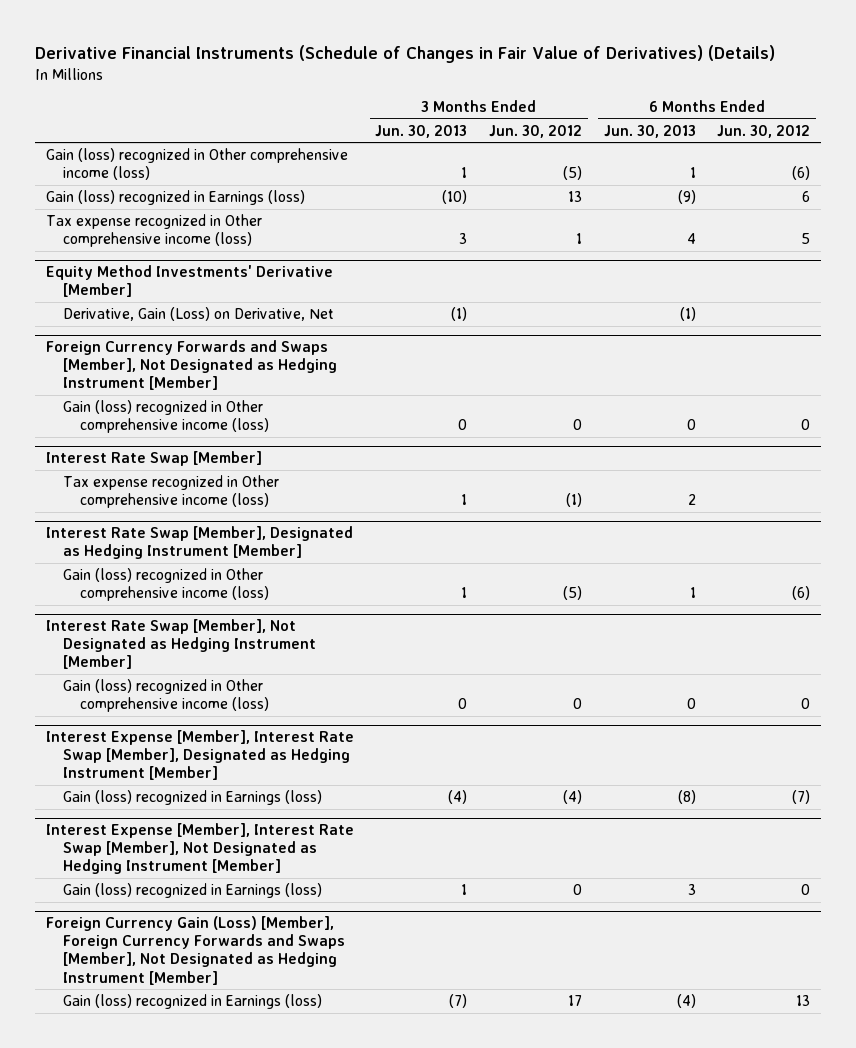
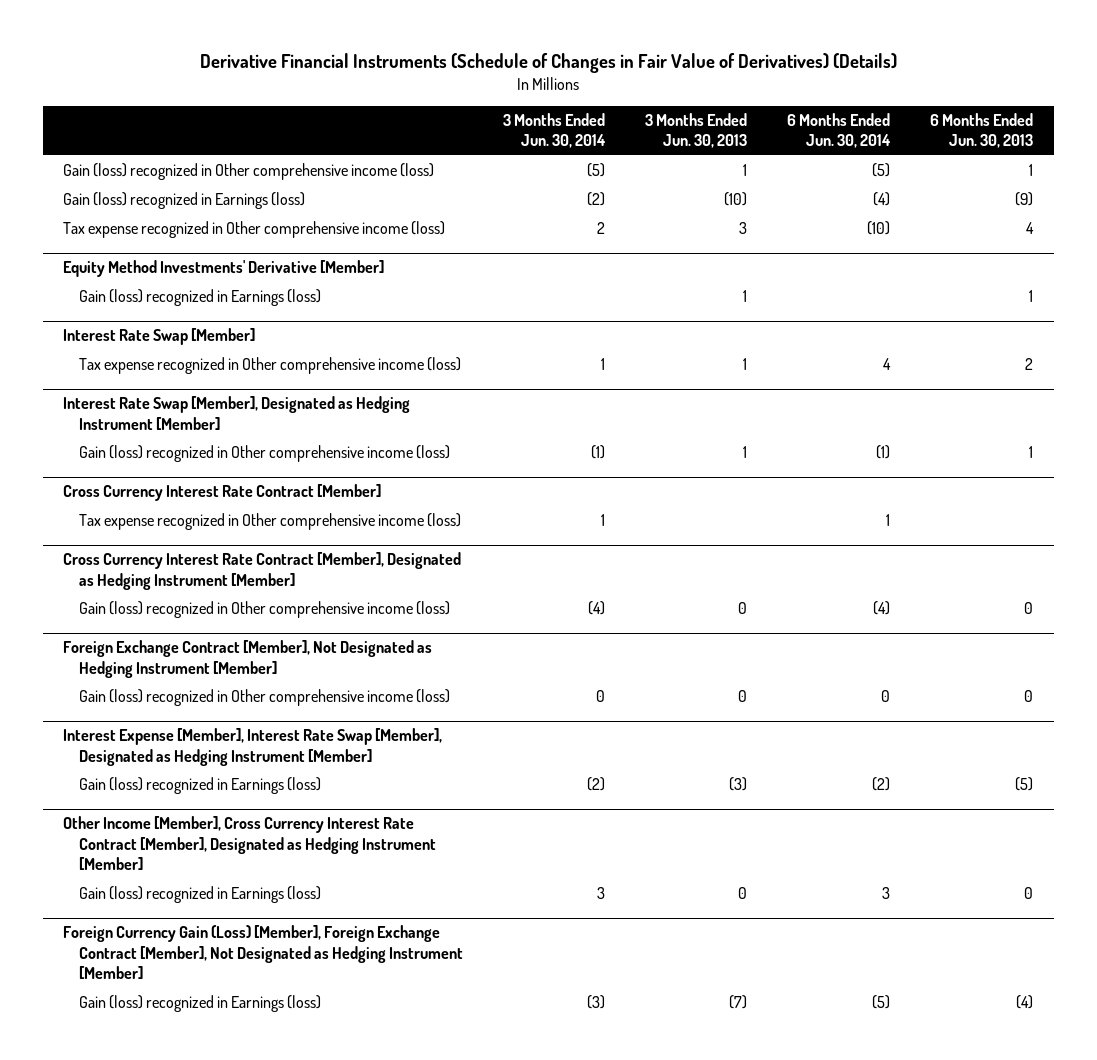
- | 3 Months Ended Jun. 30, 2013 | 3 Months Ended Jun. 30, 2012 | 6 Months Ended Jun. 30, 2013 | 6 Months Ended Jun. 30, 2012
+ | 3 Months Ended Jun. 30, 2014 | 3 Months Ended Jun. 30, 2013 | 6 Months Ended Jun. 30, 2014 | 6 Months Ended Jun. 30, 2013
@ Equity Method Investments' Derivative [Member]
- Derivative, Gain (Loss) on Derivative, Net | (1) | | (1) |
- Foreign Currency Forwards and Swaps [Member], Not Designated as Hedging Instrument [Member]
- Gain (loss) recognized in Other comprehensive income (loss) | 0 | 0 | 0 | 0
@ Equity Method Investments' Derivative [Member]
+ Gain (loss) recognized in Earnings (loss) | | 1 | | 1
- Interest Rate Swap [Member], Not Designated as Hedging Instrument [Member]
+ Cross Currency Interest Rate Contract [Member]
+ Tax expense recognized in Other comprehensive income (loss) | 1 | | 1 |
+ Cross Currency Interest Rate Contract [Member], Designated as Hedging Instrument [Member]
+ Foreign Exchange Contract [Member], Not Designated as Hedging Instrument [Member]
+ Gain (loss) recognized in Other comprehensive income (loss) | 0 | 0 | 0 | 0
@ Interest Expense [Member], Interest Rate Swap [Member], Designated as Hedging Instrument [Member]
- Gain (loss) recognized in Earnings (loss) | (4) | (4) | (8) | (7)
- Interest Expense [Member], Interest Rate Swap [Member], Not Designated as Hedging Instrument [Member]
- Gain (loss) recognized in Earnings (loss) | 1 | 0 | 3 | 0
- Foreign Currency Gain (Loss) [Member], Foreign Currency Forwards and Swaps [Member], Not Designated as Hedging Instrument [Member]
@ Interest Expense [Member], Interest Rate Swap [Member], Designated as Hedging Instrument [Member]
+ Gain (loss) recognized in Earnings (loss) | (2) | (3) | (2) | (5)
+ Other Income [Member], Cross Currency Interest Rate Contract [Member], Designated as Hedging Instrument [Member]
+ Gain (loss) recognized in Earnings (loss) | 3 | 0 | 3 | 0
+ Foreign Currency Gain (Loss) [Member], Foreign Exchange Contract [Member], Not Designated as Hedging Instrument [Member]

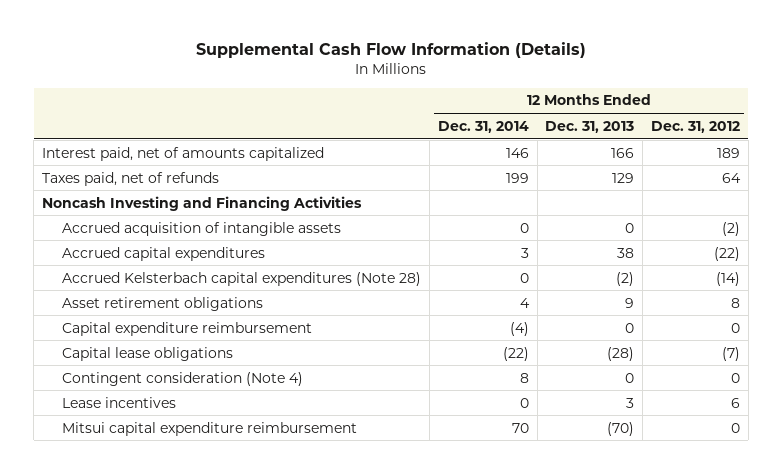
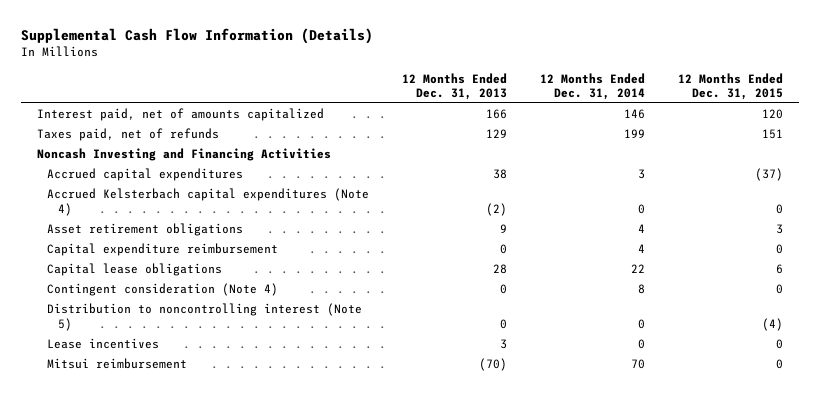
- | 12 Months Ended Dec. 31, 2014 | 12 Months Ended Dec. 31, 2013 | 12 Months Ended Dec. 31, 2012
+ | 12 Months Ended Dec. 31, 2013 | 12 Months Ended Dec. 31, 2014 | 12 Months Ended Dec. 31, 2015
- Accrued acquisition of intangible assets | 0 | 0 | (2)
- Accrued Kelsterbach capital expenditures (Note 28) | 0 | (2) | (14)
+ Accrued Kelsterbach capital expenditures (Note 4) | (2) | 0 | 0
- Capital expenditure reimbursement | (4) | 0 | 0
- Capital lease obligations | (22) | (28) | (7)
+ Capital expenditure reimbursement | 0 | 4 | 0
+ Capital lease obligations | 28 | 22 | 6
+ Distribution to noncontrolling interest (Note 5) | 0 | 0 | (4)
- Mitsui capital expenditure reimbursement | 70 | (70) | 0
+ Mitsui reimbursement | (70) | 70 | 0

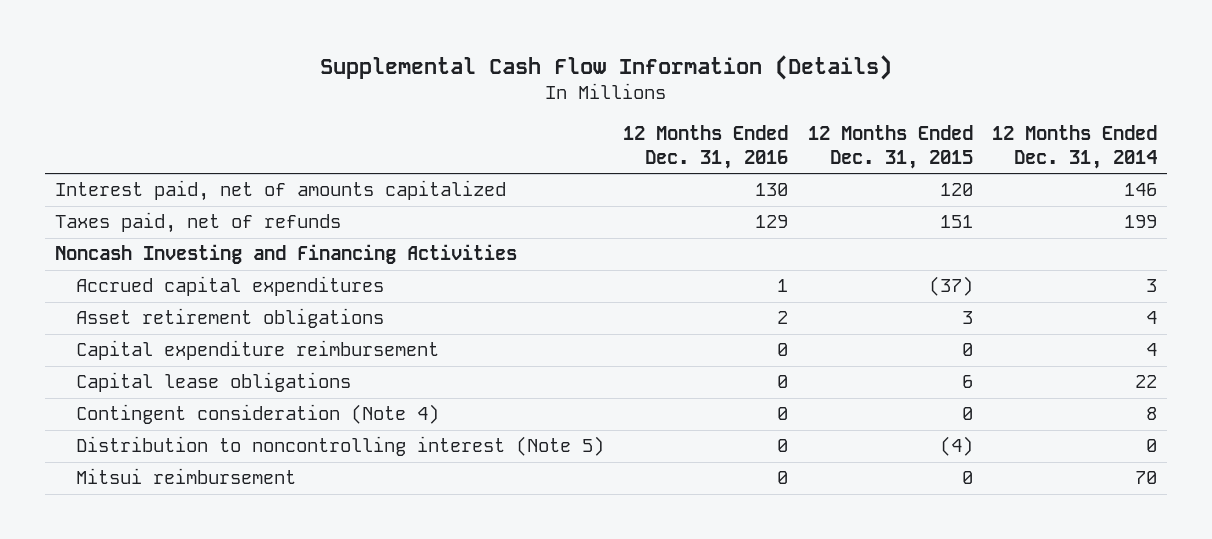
- | 12 Months Ended Dec. 31, 2013 | 12 Months Ended Dec. 31, 2014 | 12 Months Ended Dec. 31, 2015
+ | 12 Months Ended Dec. 31, 2016 | 12 Months Ended Dec. 31, 2015 | 12 Months Ended Dec. 31, 2014
- Accrued Kelsterbach capital expenditures (Note 4) | (2) | 0 | 0
- Lease incentives | 3 | 0 | 0

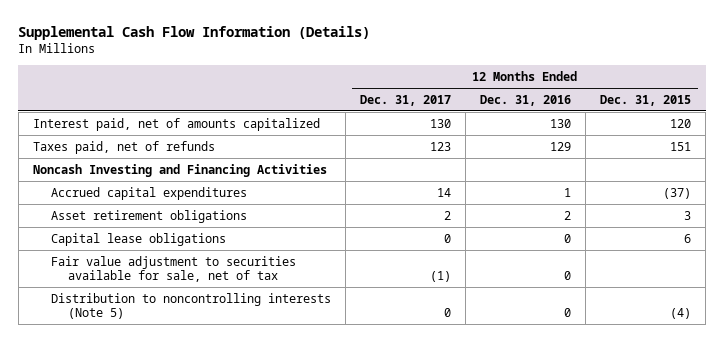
- | 12 Months Ended Dec. 31, 2016 | 12 Months Ended Dec. 31, 2015 | 12 Months Ended Dec. 31, 2014
+ | 12 Months Ended Dec. 31, 2017 | 12 Months Ended Dec. 31, 2016 | 12 Months Ended Dec. 31, 2015
- Capital expenditure reimbursement | 0 | 0 | 4
- Contingent consideration (Note 4) | 0 | 0 | 8
- Distribution to noncontrolling interest (Note 5) | 0 | (4) | 0
- Mitsui reimbursement | 0 | 0 | 70
+ Fair value adjustment to securities available for sale, net of tax | (1) | 0 |
+ Distribution to noncontrolling interests (Note 5) | 0 | 0 | (4)

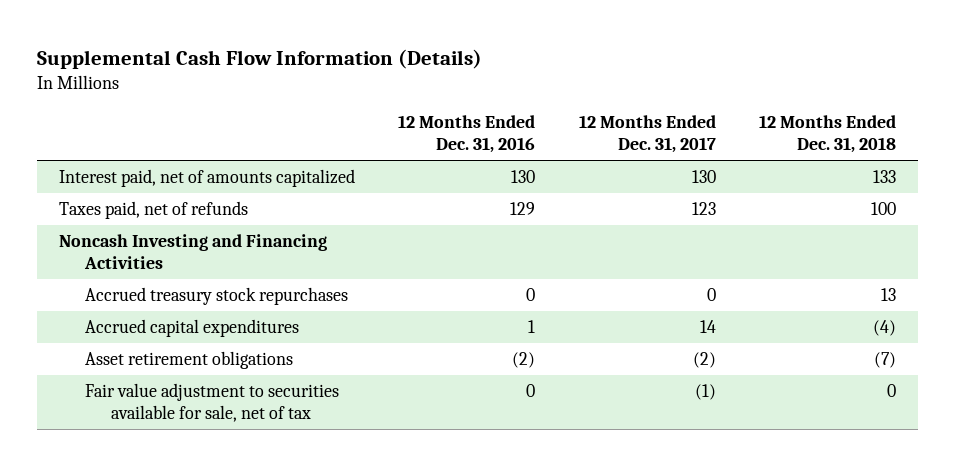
- | 12 Months Ended Dec. 31, 2017 | 12 Months Ended Dec. 31, 2016 | 12 Months Ended Dec. 31, 2015
+ | 12 Months Ended Dec. 31, 2016 | 12 Months Ended Dec. 31, 2017 | 12 Months Ended Dec. 31, 2018
+ Accrued treasury stock repurchases | 0 | 0 | 13
- Asset retirement obligations | 2 | 2 | 3
- Capital lease obligations | 0 | 0 | 6
+ Asset retirement obligations | (2) | (2) | (7)
- Distribution to noncontrolling interests (Note 5) | 0 | 0 | (4)

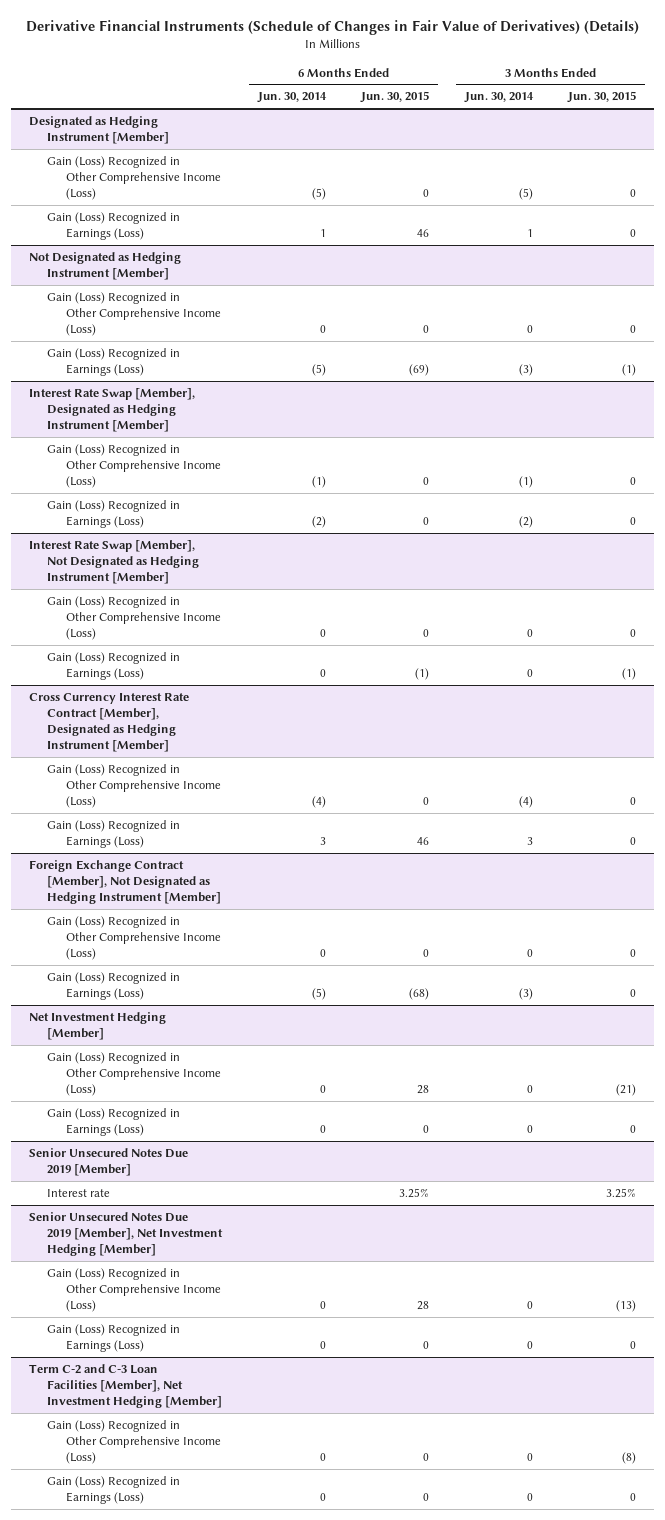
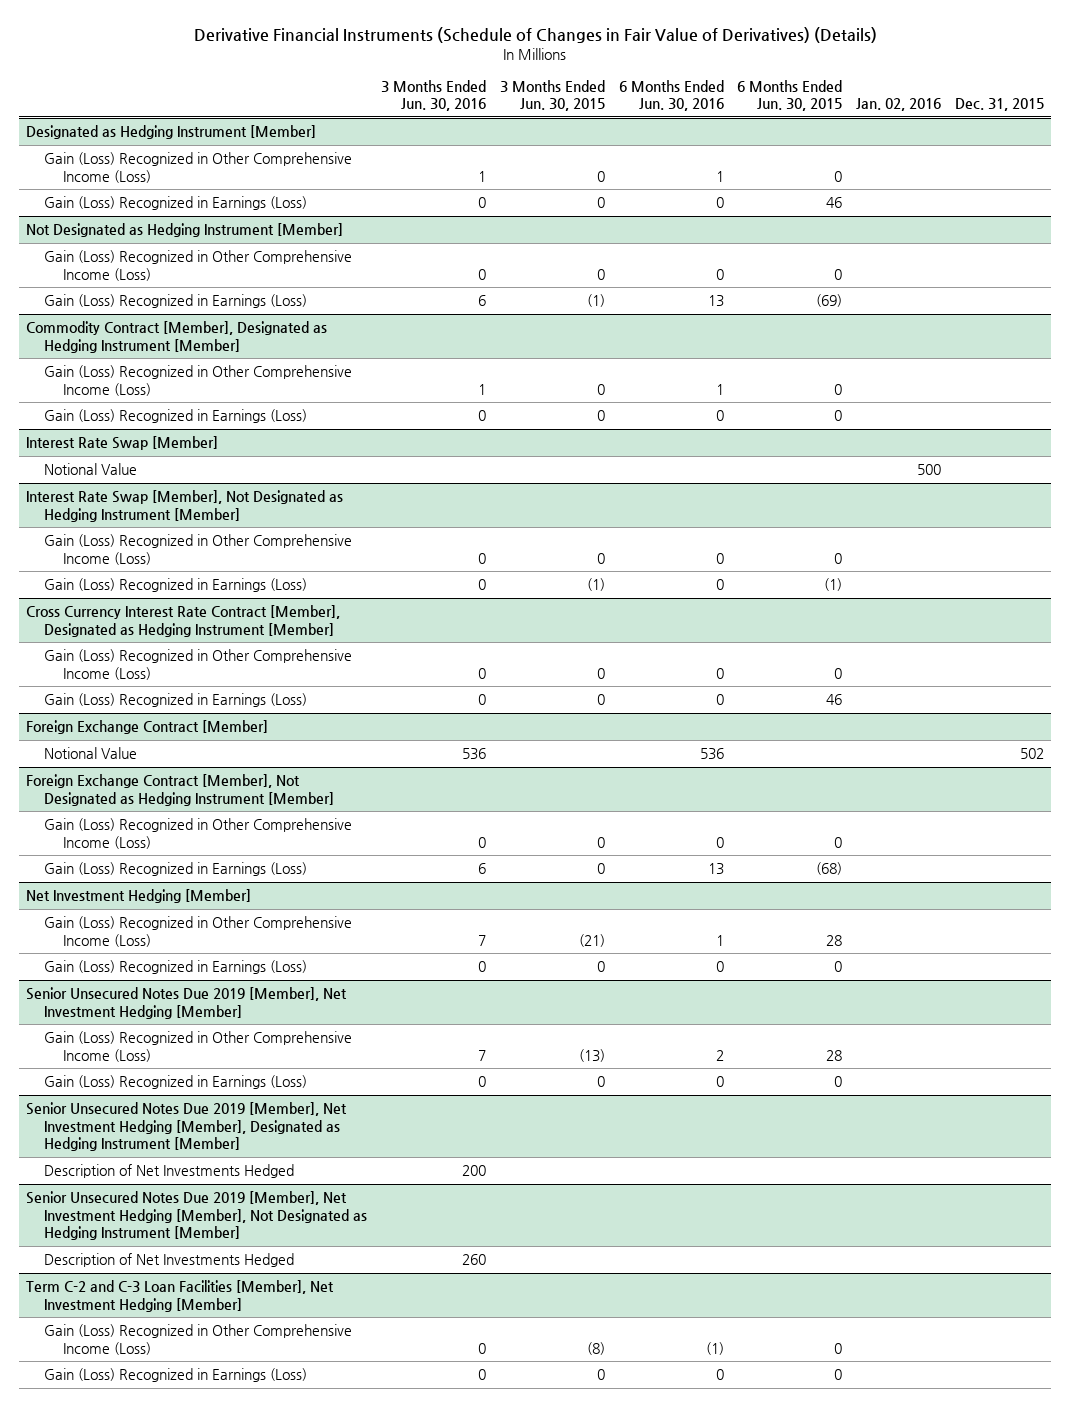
- | 6 Months Ended Jun. 30, 2014 | 6 Months Ended Jun. 30, 2015 | 3 Months Ended Jun. 30, 2014 | 3 Months Ended Jun. 30, 2015
+ | 3 Months Ended Jun. 30, 2016 | 3 Months Ended Jun. 30, 2015 | 6 Months Ended Jun. 30, 2016 | 6 Months Ended Jun. 30, 2015 | Jan. 02, 2016 | Dec. 31, 2015
- Interest Rate Swap [Member], Designated as Hedging Instrument [Member]
+ Commodity Contract [Member], Designated as Hedging Instrument [Member]
+ Interest Rate Swap [Member]
+ Notional Value | | | | | 500 |
+ Foreign Exchange Contract [Member]
+ Notional Value | 536 | | 536 | | | 502
- Senior Unsecured Notes Due 2019 [Member]
- Interest rate | | 3.25% | | 3.25%
+ Senior Unsecured Notes Due 2019 [Member], Net Investment Hedging [Member], Designated as Hedging Instrument [Member]
+ Description of Net Investments Hedged | 200 | | | | |
+ Senior Unsecured Notes Due 2019 [Member], Net Investment Hedging [Member], Not Designated as Hedging Instrument [Member]
+ Description of Net Investments Hedged | 260 | | | | |

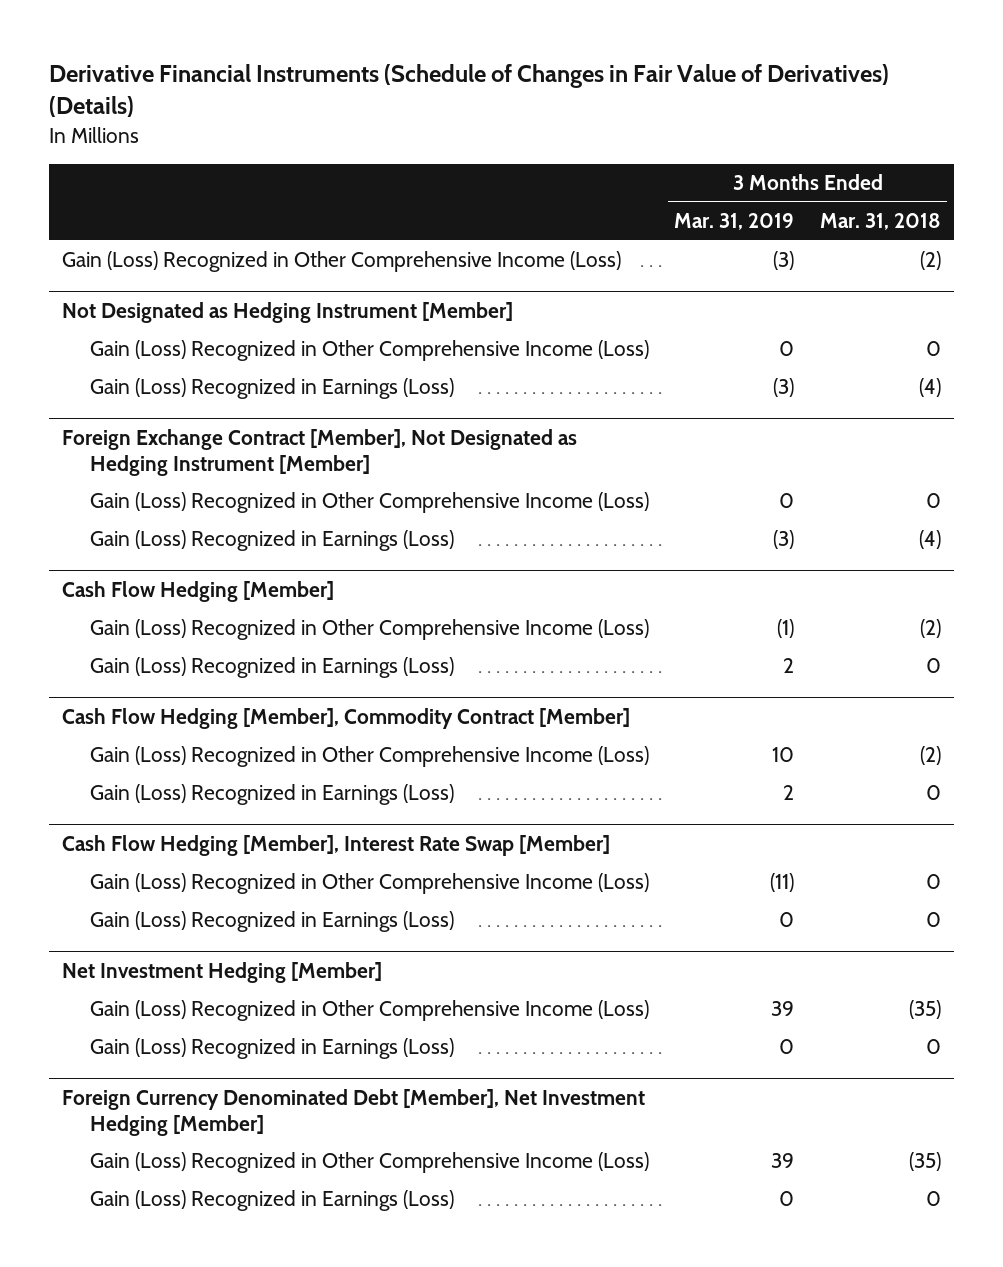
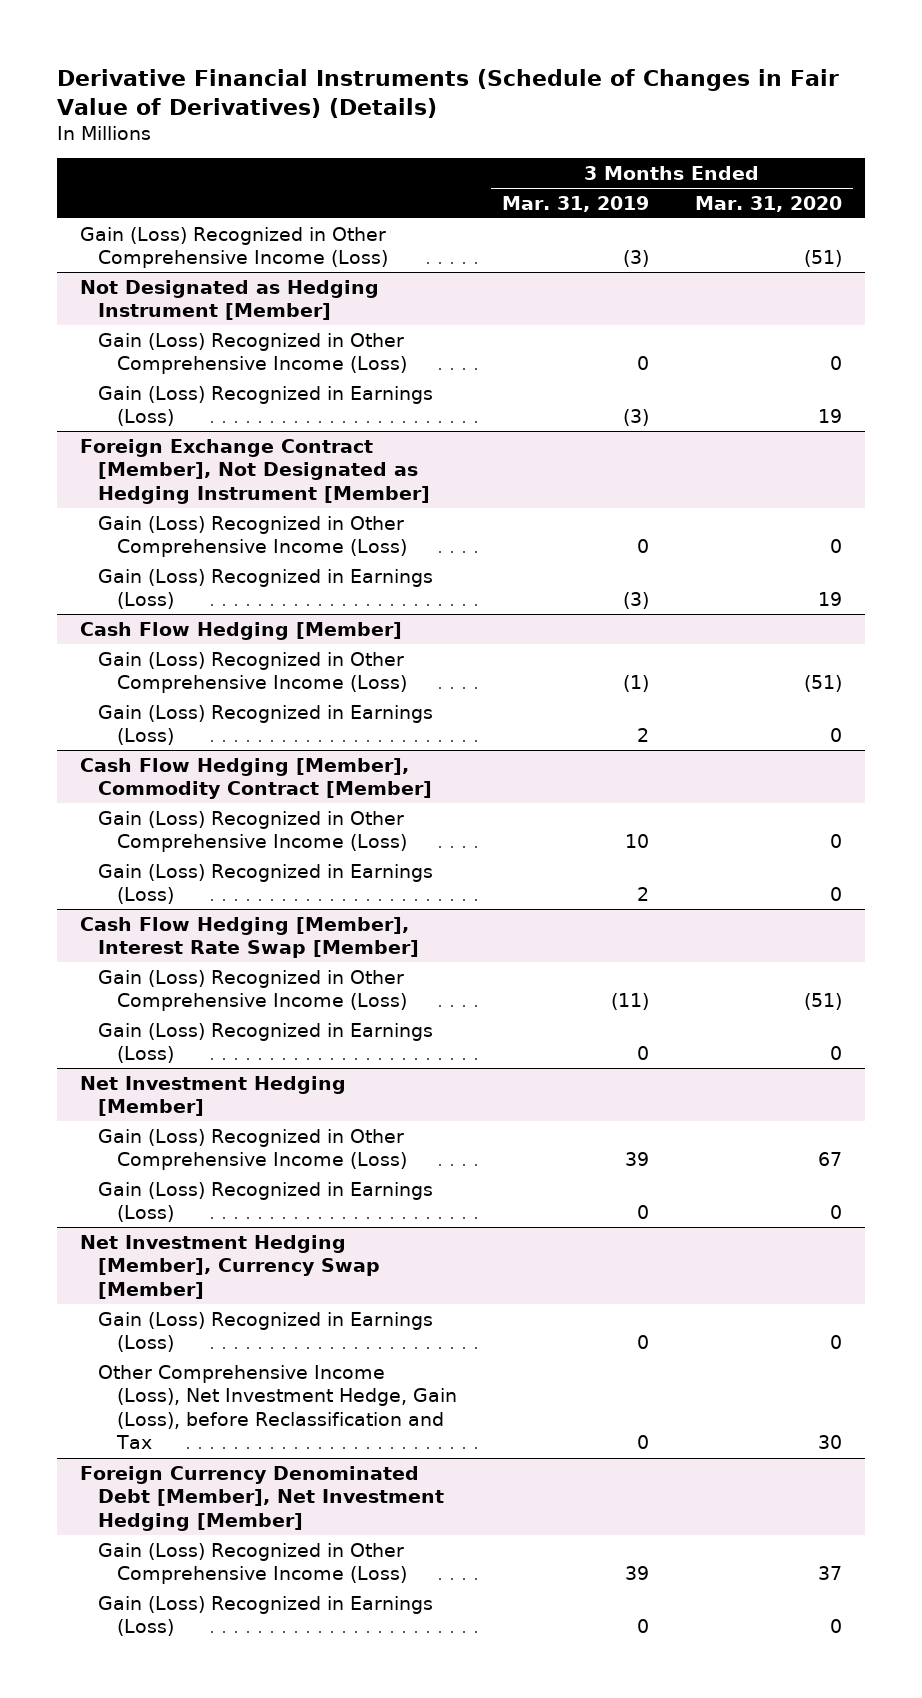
- | 3 Months Ended Mar. 31, 2019 | 3 Months Ended Mar. 31, 2018
+ | 3 Months Ended Mar. 31, 2019 | 3 Months Ended Mar. 31, 2020
+ Net Investment Hedging [Member], Currency Swap [Member]
+ Gain (Loss) Recognized in Earnings (Loss) | 0 | 0
+ Other Comprehensive Income (Loss), Net Investment Hedge, Gain (Loss), before Reclassification and Tax | 0 | 30

